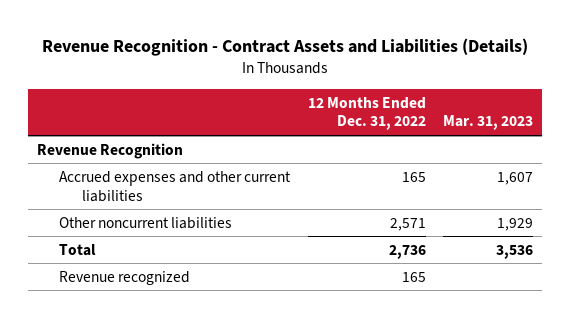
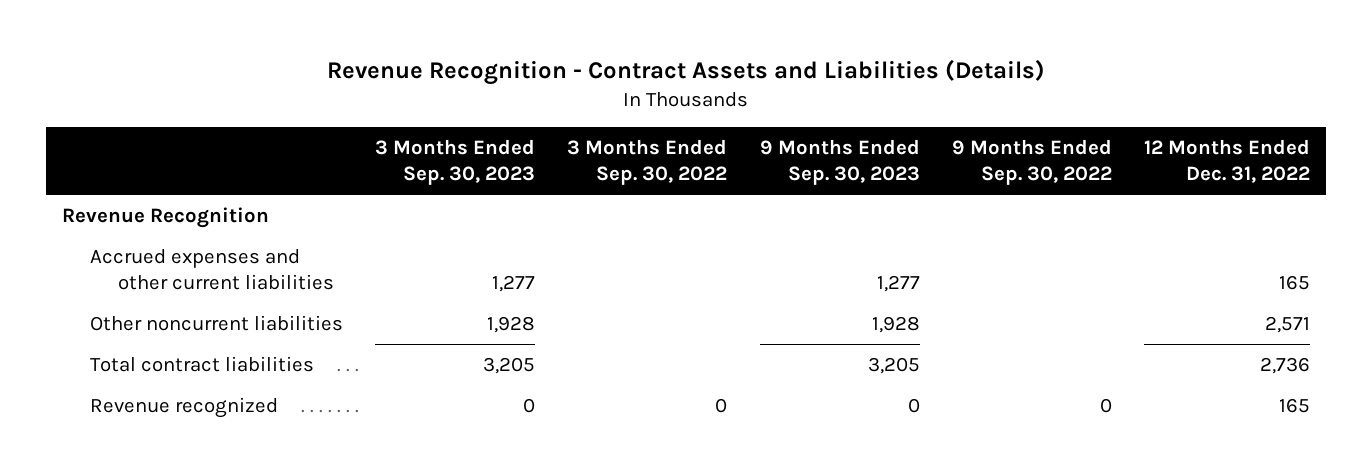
- | 12 Months Ended Dec. 31, 2022 | Mar. 31, 2023
+ | 3 Months Ended Sep. 30, 2023 | 3 Months Ended Sep. 30, 2022 | 9 Months Ended Sep. 30, 2023 | 9 Months Ended Sep. 30, 2022 | 12 Months Ended Dec. 31, 2022
- Total | 2,736 | 3,536
+ Total contract liabilities | 3,205 | | 3,205 | | 2,736

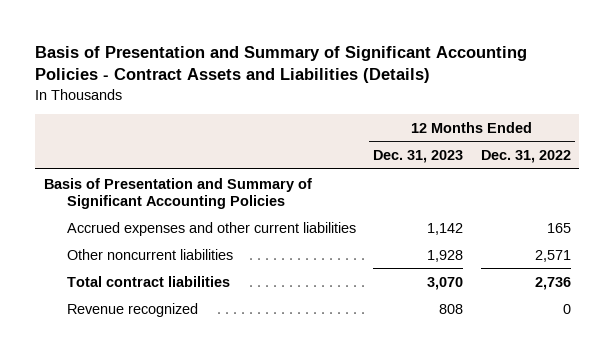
- Revenue Recognition - Contract Assets and Liabilities (Details)
+ Basis of Presentation and Summary of Significant Accounting Policies - Contract Assets and Liabilities (Details)
- | 3 Months Ended Sep. 30, 2023 | 3 Months Ended Sep. 30, 2022 | 9 Months Ended Sep. 30, 2023 | 9 Months Ended Sep. 30, 2022 | 12 Months Ended Dec. 31, 2022
+ | 12 Months Ended Dec. 31, 2023 | 12 Months Ended Dec. 31, 2022
- Revenue Recognition
+ Basis of Presentation and Summary of Significant Accounting Policies
- Revenue recognized | 0 | 0 | 0 | 0 | 165
+ Revenue recognized | 808 | 0

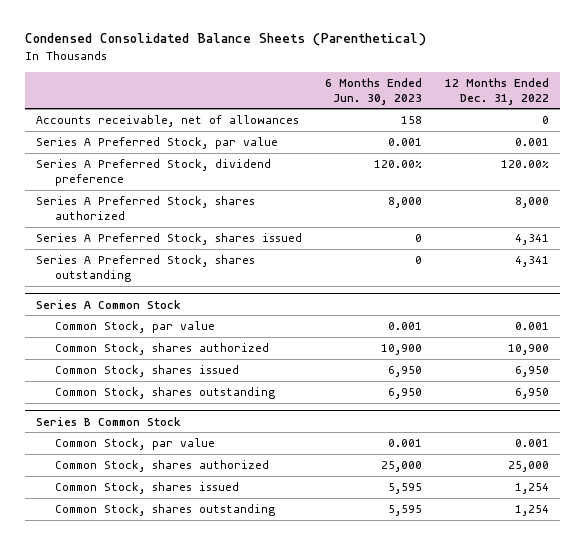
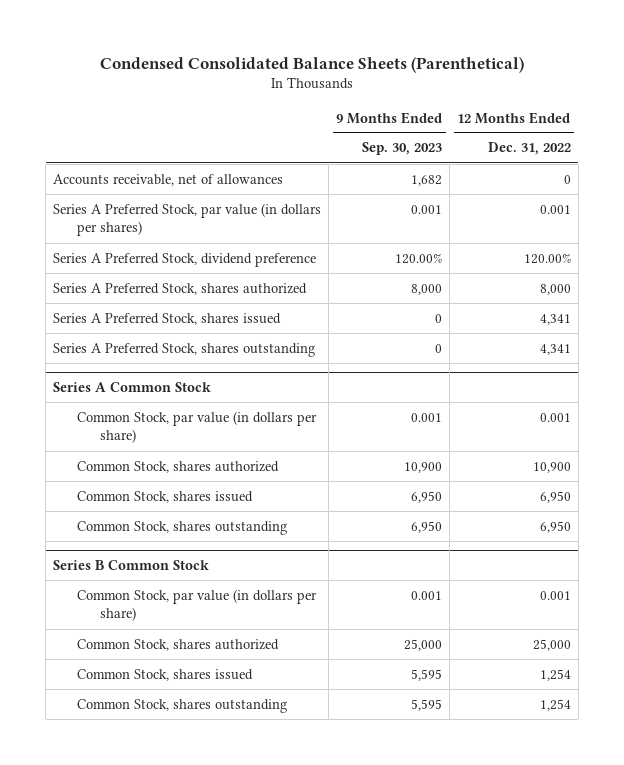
- | 6 Months Ended Jun. 30, 2023 | 12 Months Ended Dec. 31, 2022
+ | 9 Months Ended Sep. 30, 2023 | 12 Months Ended Dec. 31, 2022
- Series A Preferred Stock, par value | 0.001 | 0.001
+ Series A Preferred Stock, par value (in dollars per shares) | 0.001 | 0.001
@ Series A Common Stock
- Common Stock, par value | 0.001 | 0.001
+ Common Stock, par value (in dollars per share) | 0.001 | 0.001
@ Series B Common Stock
- Common Stock, par value | 0.001 | 0.001
+ Common Stock, par value (in dollars per share) | 0.001 | 0.001

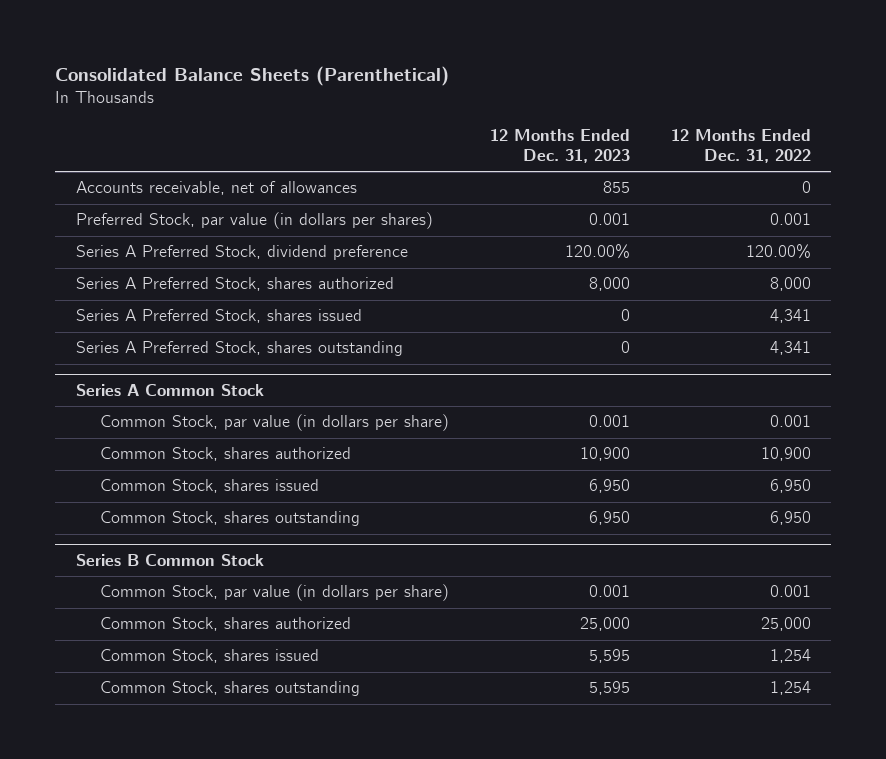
- Condensed Consolidated Balance Sheets (Parenthetical)
+ Consolidated Balance Sheets (Parenthetical)
- | 9 Months Ended Sep. 30, 2023 | 12 Months Ended Dec. 31, 2022
+ | 12 Months Ended Dec. 31, 2023 | 12 Months Ended Dec. 31, 2022
- Series A Preferred Stock, par value (in dollars per shares) | 0.001 | 0.001
+ Preferred Stock, par value (in dollars per shares) | 0.001 | 0.001

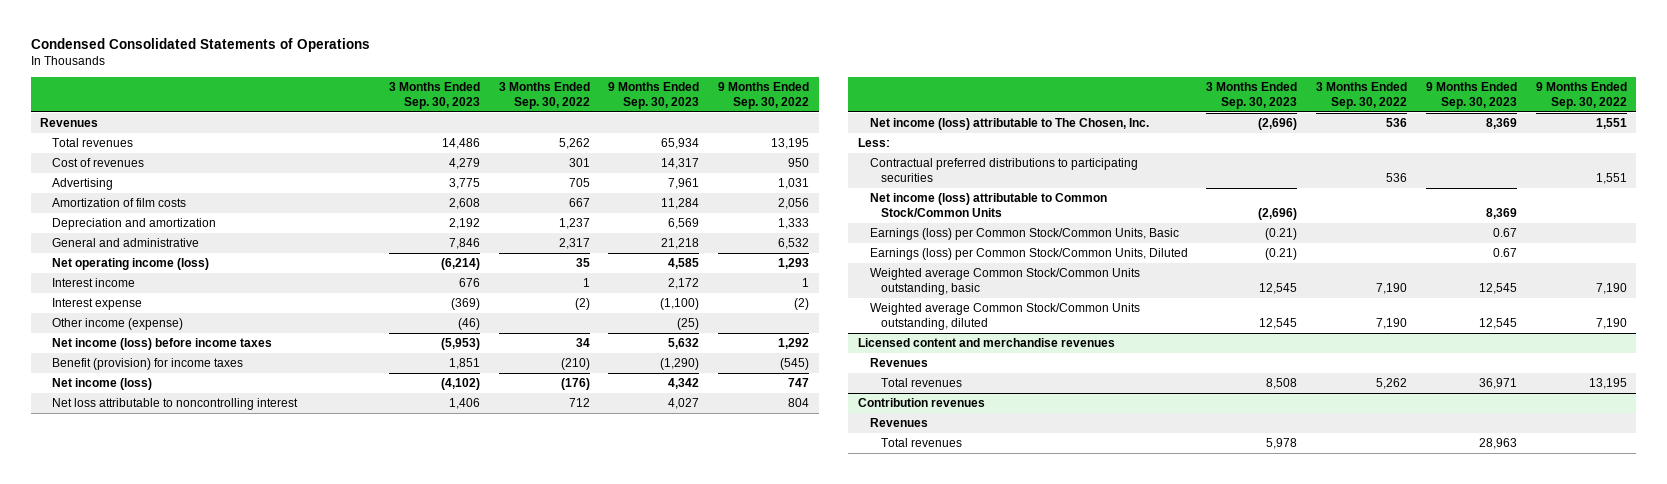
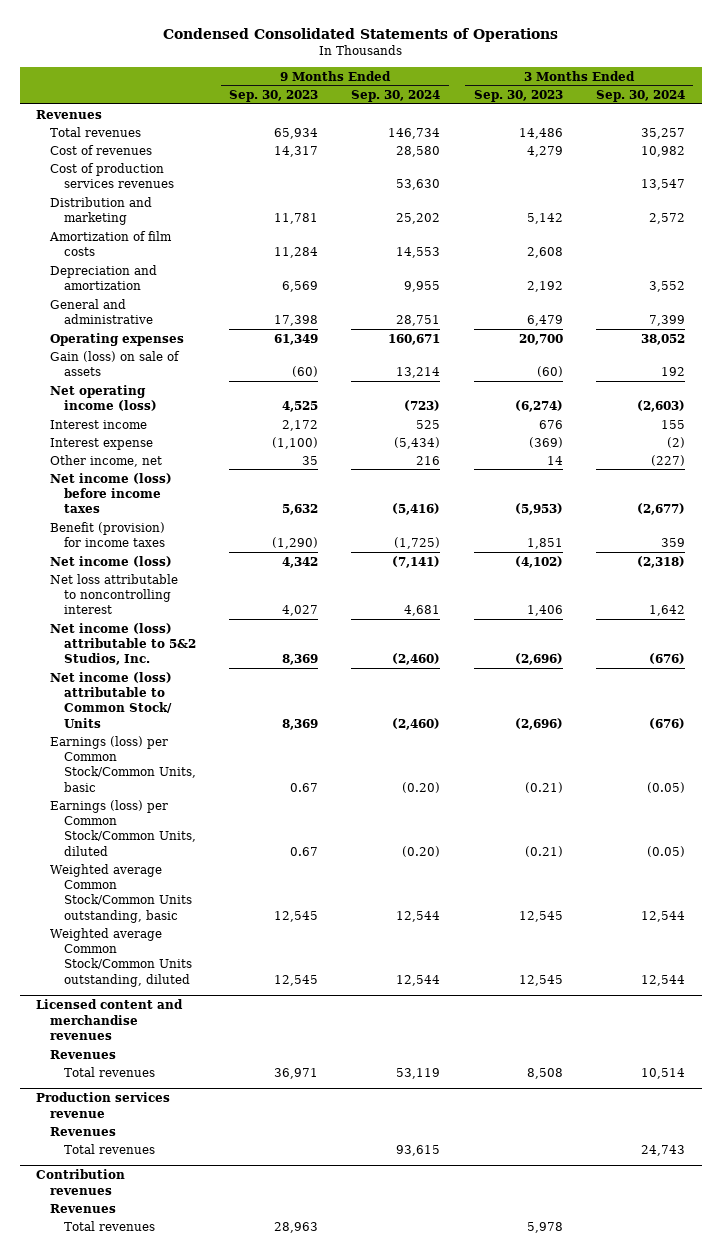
- | 3 Months Ended Sep. 30, 2023 | 3 Months Ended Sep. 30, 2022 | 9 Months Ended Sep. 30, 2023 | 9 Months Ended Sep. 30, 2022
+ | 9 Months Ended Sep. 30, 2023 | 9 Months Ended Sep. 30, 2024 | 3 Months Ended Sep. 30, 2023 | 3 Months Ended Sep. 30, 2024
- Advertising | 3,775 | 705 | 7,961 | 1,031
+ Cost of production services revenues | | 53,630 | | 13,547
+ Distribution and marketing | 11,781 | 25,202 | 5,142 | 2,572
- General and administrative | 7,846 | 2,317 | 21,218 | 6,532
- Net operating income (loss) | (6,214) | 35 | 4,585 | 1,293
+ General and administrative | 17,398 | 28,751 | 6,479 | 7,399
+ Operating expenses | 61,349 | 160,671 | 20,700 | 38,052
+ Gain (loss) on sale of assets | (60) | 13,214 | (60) | 192
+ Net operating income (loss) | 4,525 | (723) | (6,274) | (2,603)
- Other income (expense) | (46) | | (25) |
+ Other income, net | 35 | 216 | 14 | (227)
- Net income (loss) attributable to The Chosen, Inc. | (2,696) | 536 | 8,369 | 1,551
- Less:
- Contractual preferred distributions to participating securities | | 536 | | 1,551
- Net income (loss) attributable to Common Stock/Common Units | (2,696) | | 8,369 |
- Earnings (loss) per Common Stock/Common Units, Basic | (0.21) | | 0.67 |
- Earnings (loss) per Common Stock/Common Units, Diluted | (0.21) | | 0.67 |
+ Net income (loss) attributable to 5&2 Studios, Inc. | 8,369 | (2,460) | (2,696) | (676)
+ Net income (loss) attributable to Common Stock/ Units | 8,369 | (2,460) | (2,696) | (676)
+ Earnings (loss) per Common Stock/Common Units, basic | 0.67 | (0.20) | (0.21) | (0.05)
+ Earnings (loss) per Common Stock/Common Units, diluted | 0.67 | (0.20) | (0.21) | (0.05)
+ Production services revenue
+ Revenues
+ Total revenues | | 93,615 | | 24,743

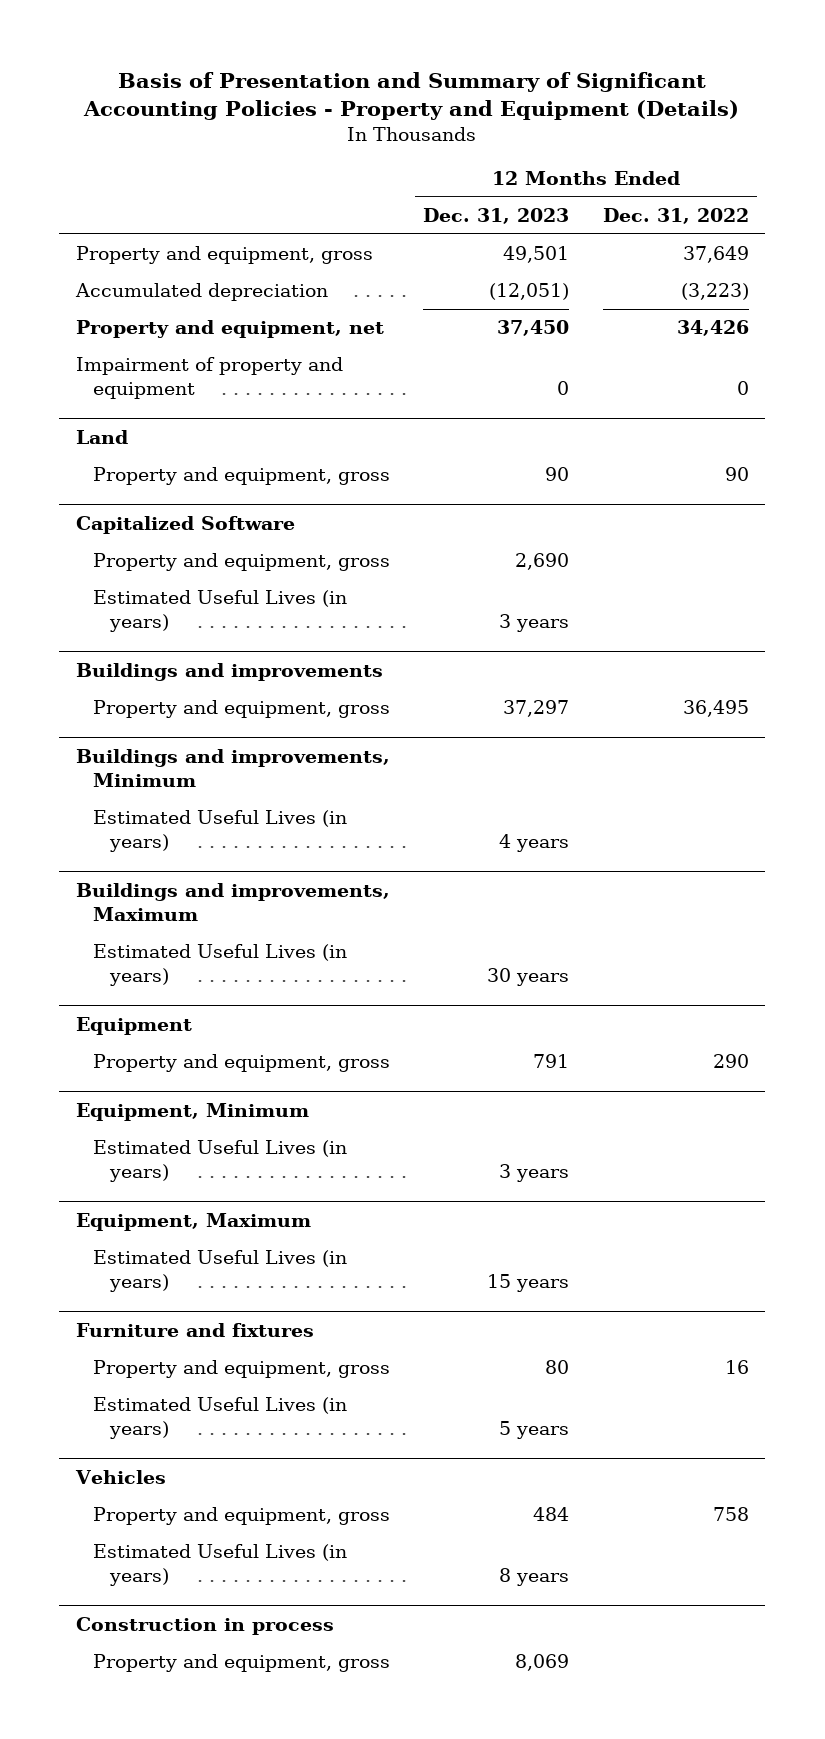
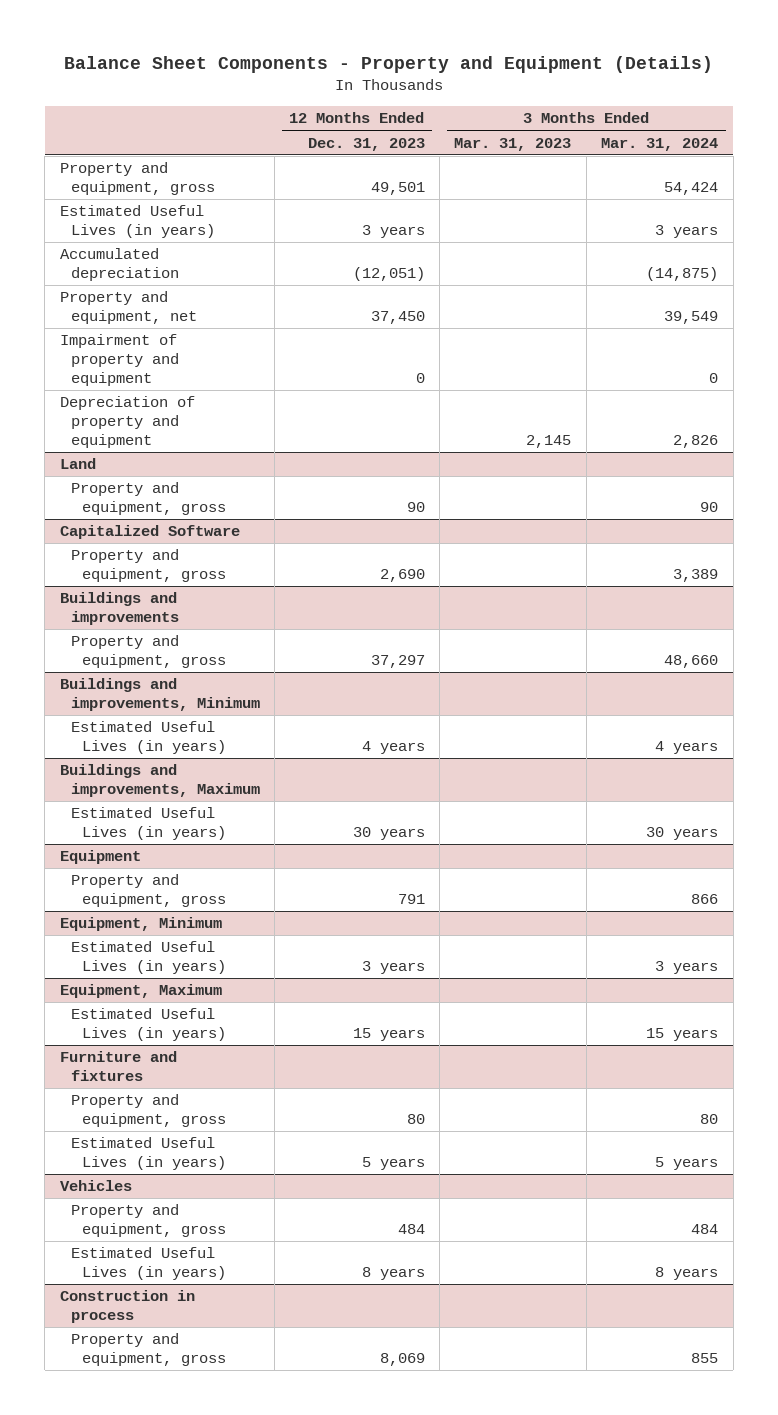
- Basis of Presentation and Summary of Significant Accounting Policies - Property and Equipment (Details)
+ Balance Sheet Components - Property and Equipment (Details)
- | 12 Months Ended Dec. 31, 2023 | 12 Months Ended Dec. 31, 2022
+ | 12 Months Ended Dec. 31, 2023 | 3 Months Ended Mar. 31, 2023 | 3 Months Ended Mar. 31, 2024
+ Estimated Useful Lives (in years) | 3 years | | 3 years
+ Depreciation of property and equipment | | 2,145 | 2,826
@ Capitalized Software
- Estimated Useful Lives (in years) | 3 years |

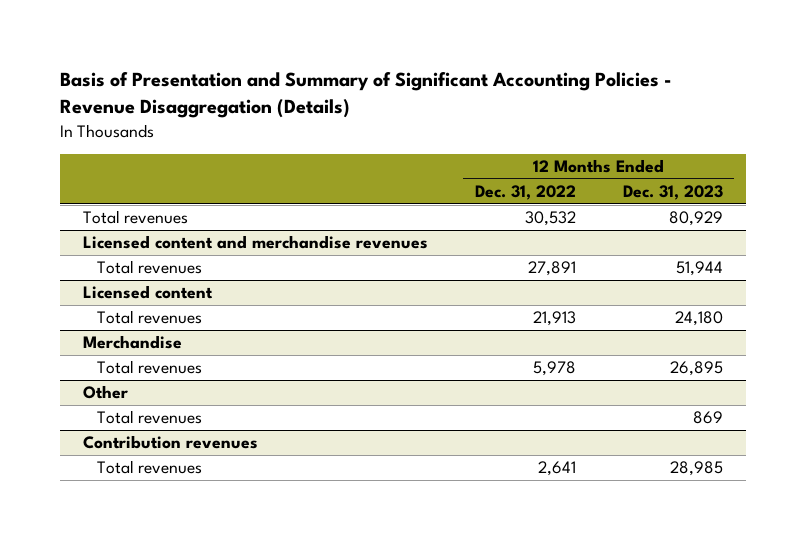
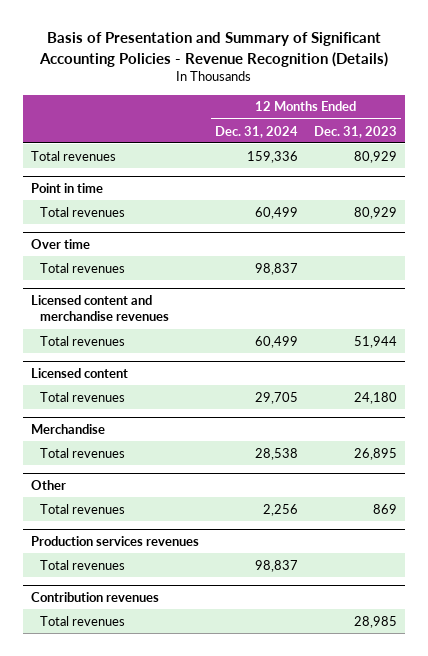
- Basis of Presentation and Summary of Significant Accounting Policies - Revenue Disaggregation (Details)
+ Basis of Presentation and Summary of Significant Accounting Policies - Revenue Recognition (Details)
- | 12 Months Ended Dec. 31, 2022 | 12 Months Ended Dec. 31, 2023
+ | 12 Months Ended Dec. 31, 2024 | 12 Months Ended Dec. 31, 2023
+ Point in time
+ Total revenues | 60,499 | 80,929
+ Over time
+ Total revenues | 98,837 |
+ Production services revenues
+ Total revenues | 98,837 |

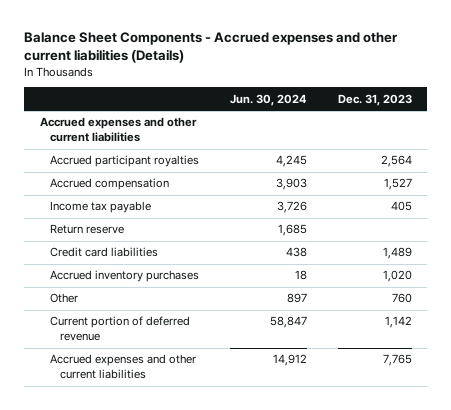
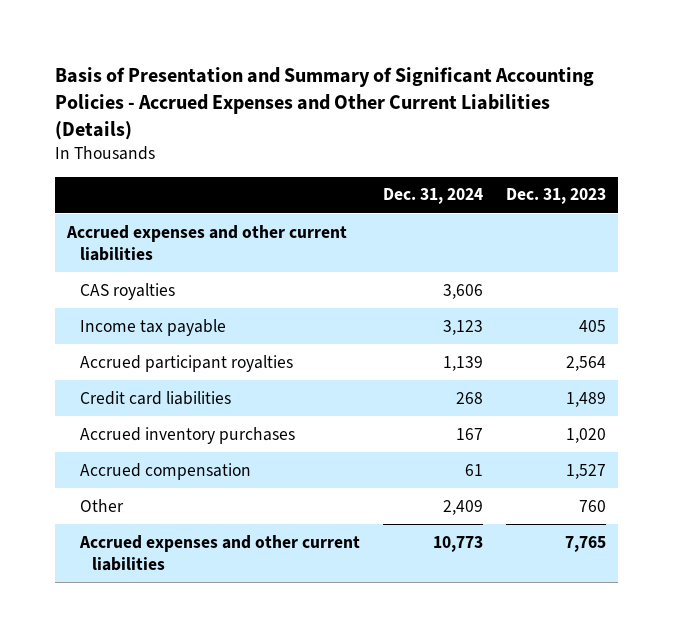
- Balance Sheet Components - Accrued expenses and other current liabilities (Details)
+ Basis of Presentation and Summary of Significant Accounting Policies - Accrued Expenses and Other Current Liabilities (Details)
- | Jun. 30, 2024 | Dec. 31, 2023
+ | Dec. 31, 2024 | Dec. 31, 2023
+ CAS royalties | 3,606 |
- Return reserve | 1,685 |
moved down: Accrued participant royalties | 1,139 | 2,564
moved down: Accrued compensation | 61 | 1,527
- Current portion of deferred revenue | 58,847 | 1,142

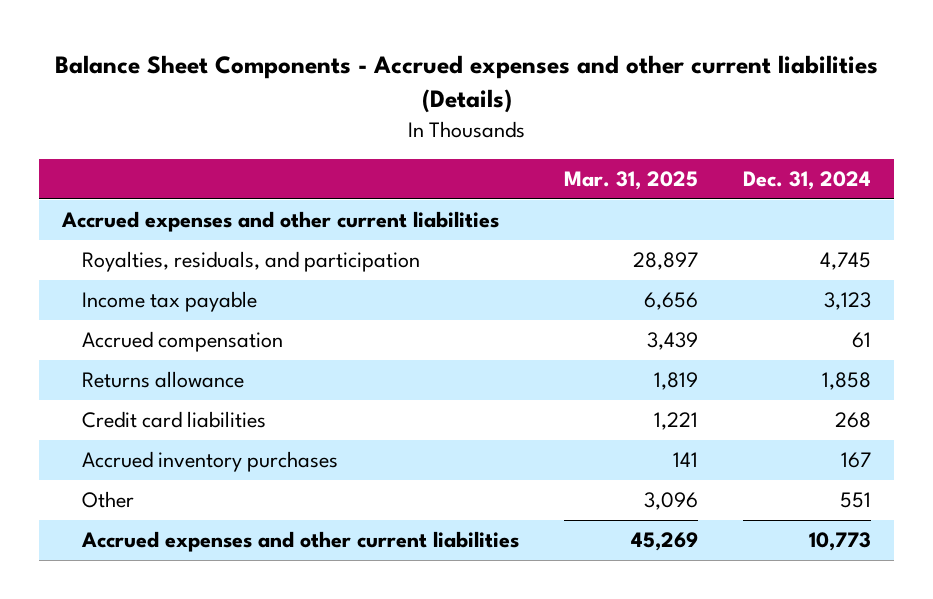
- Basis of Presentation and Summary of Significant Accounting Policies - Accrued Expenses and Other Current Liabilities (Details)
+ Balance Sheet Components - Accrued expenses and other current liabilities (Details)
- | Dec. 31, 2024 | Dec. 31, 2023
+ | Mar. 31, 2025 | Dec. 31, 2024
- CAS royalties | 3,606 |
+ Royalties, residuals, and participation | 28,897 | 4,745
- Accrued participant royalties | 1,139 | 2,564
moved up: Accrued compensation | 3,439 | 61
+ Returns allowance | 1,819 | 1,858
- Other | 2,409 | 760
+ Other | 3,096 | 551

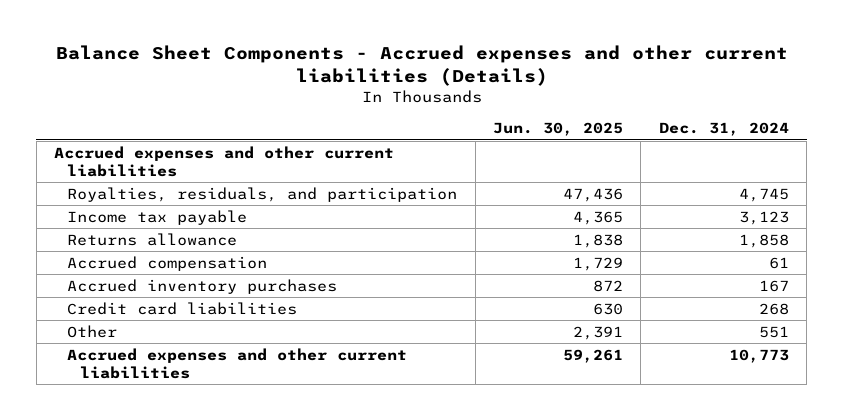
- | Mar. 31, 2025 | Dec. 31, 2024
+ | Jun. 30, 2025 | Dec. 31, 2024
moved down: Accrued compensation | 1,729 | 61
moved down: Credit card liabilities | 630 | 268

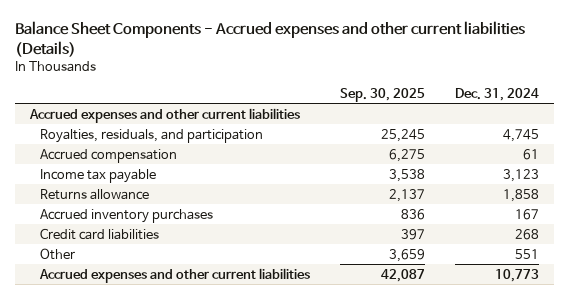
- | Jun. 30, 2025 | Dec. 31, 2024
+ | Sep. 30, 2025 | Dec. 31, 2024
moved up: Accrued compensation | 6,275 | 61

